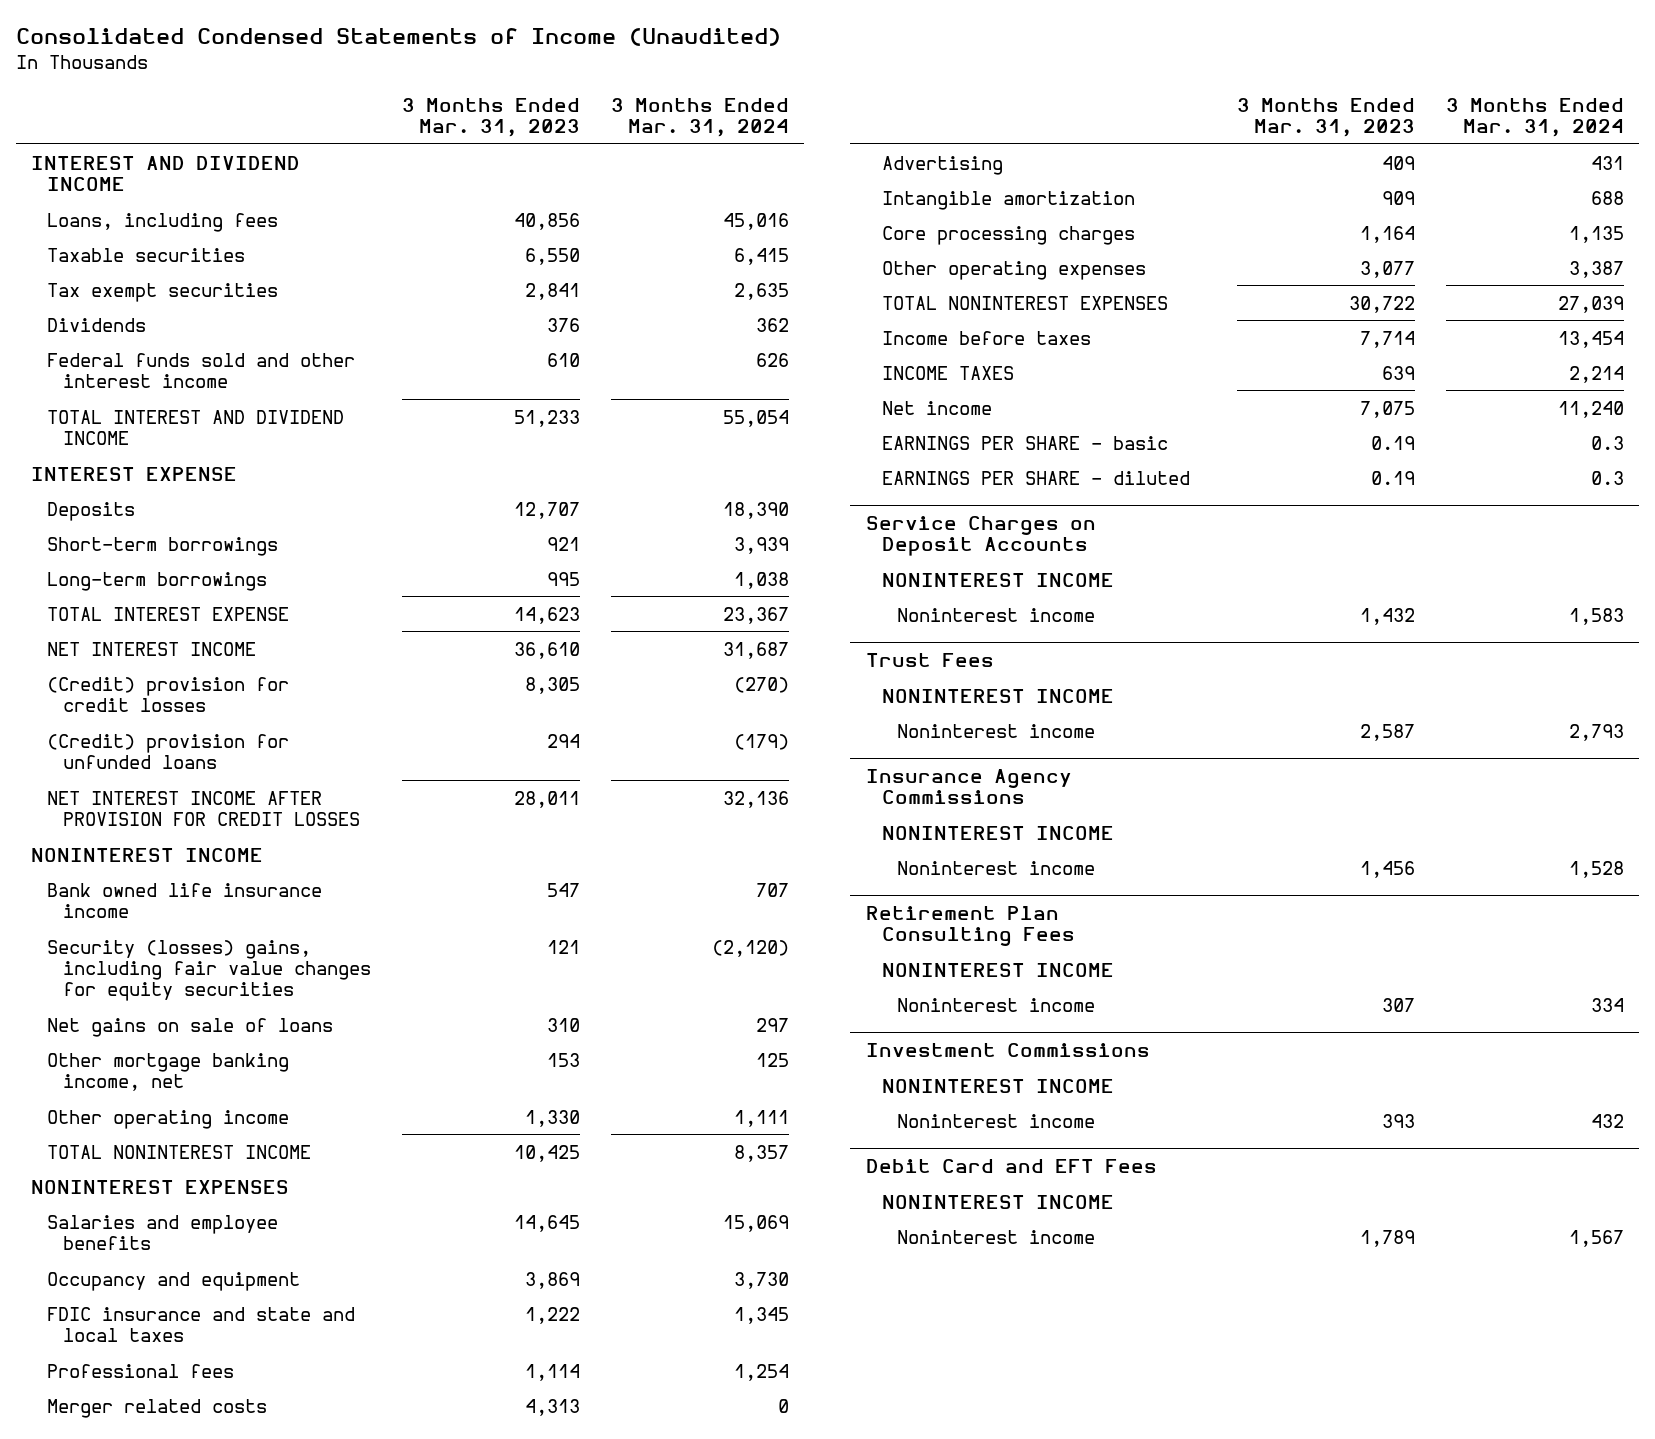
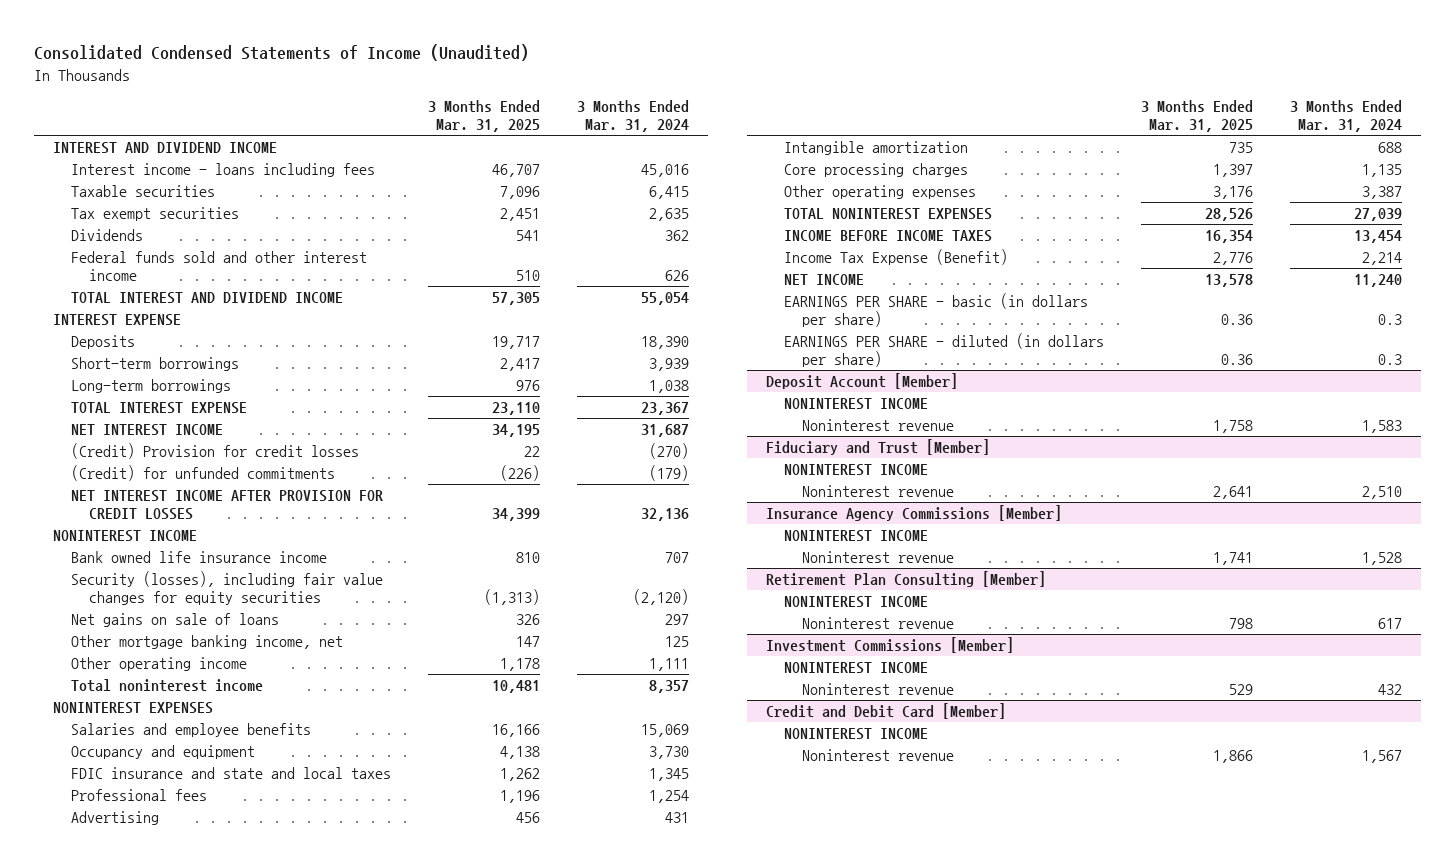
- | 3 Months Ended Mar. 31, 2023 | 3 Months Ended Mar. 31, 2024
+ | 3 Months Ended Mar. 31, 2025 | 3 Months Ended Mar. 31, 2024
- Loans, including fees | 40,856 | 45,016
+ Interest income - loans including fees | 46,707 | 45,016
- (Credit) provision for credit losses | 8,305 | (270)
- (Credit) provision for unfunded loans | 294 | (179)
+ (Credit) Provision for credit losses | 22 | (270)
+ (Credit) for unfunded commitments | (226) | (179)
- Security (losses) gains, including fair value changes for equity securities | 121 | (2,120)
+ Security (losses), including fair value changes for equity securities | (1,313) | (2,120)
- TOTAL NONINTEREST INCOME | 10,425 | 8,357
+ Total noninterest income | 10,481 | 8,357
- Merger related costs | 4,313 | 0
- Income before taxes | 7,714 | 13,454
- INCOME TAXES | 639 | 2,214
- Net income | 7,075 | 11,240
- EARNINGS PER SHARE - basic | 0.19 | 0.3
- EARNINGS PER SHARE - diluted | 0.19 | 0.3
- Service Charges on Deposit Accounts
+ INCOME BEFORE INCOME TAXES | 16,354 | 13,454
+ Income Tax Expense (Benefit) | 2,776 | 2,214
+ NET INCOME | 13,578 | 11,240
+ EARNINGS PER SHARE - basic (in dollars per share) | 0.36 | 0.3
+ EARNINGS PER SHARE - diluted (in dollars per share) | 0.36 | 0.3
+ Deposit Account [Member]
- Noninterest income | 1,432 | 1,583
- Trust Fees
+ Noninterest revenue | 1,758 | 1,583
+ Fiduciary and Trust [Member]
- Noninterest income | 2,587 | 2,793
- Insurance Agency Commissions
+ Noninterest revenue | 2,641 | 2,510
+ Insurance Agency Commissions [Member]
- Noninterest income | 1,456 | 1,528
- Retirement Plan Consulting Fees
+ Noninterest revenue | 1,741 | 1,528
+ Retirement Plan Consulting [Member]
- Noninterest income | 307 | 334
- Investment Commissions
+ Noninterest revenue | 798 | 617
+ Investment Commissions [Member]
- Noninterest income | 393 | 432
- Debit Card and EFT Fees
+ Noninterest revenue | 529 | 432
+ Credit and Debit Card [Member]
- Noninterest income | 1,789 | 1,567
+ Noninterest revenue | 1,866 | 1,567

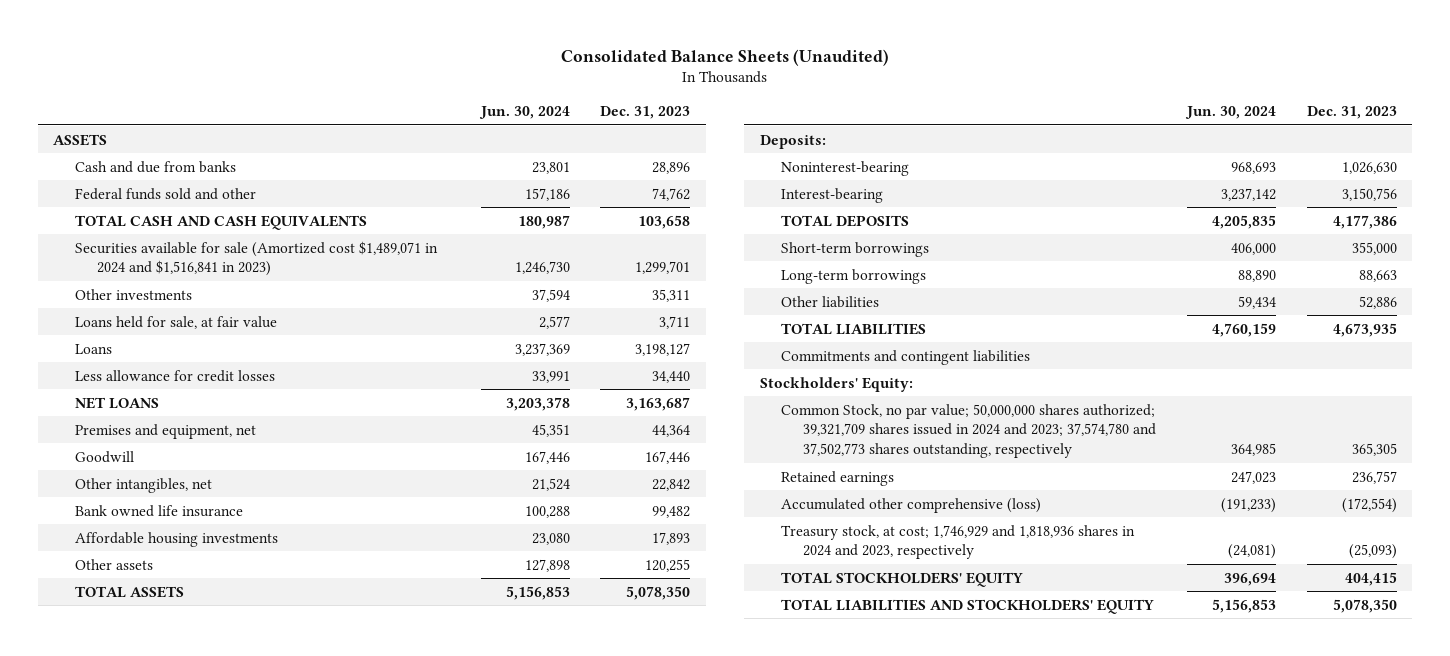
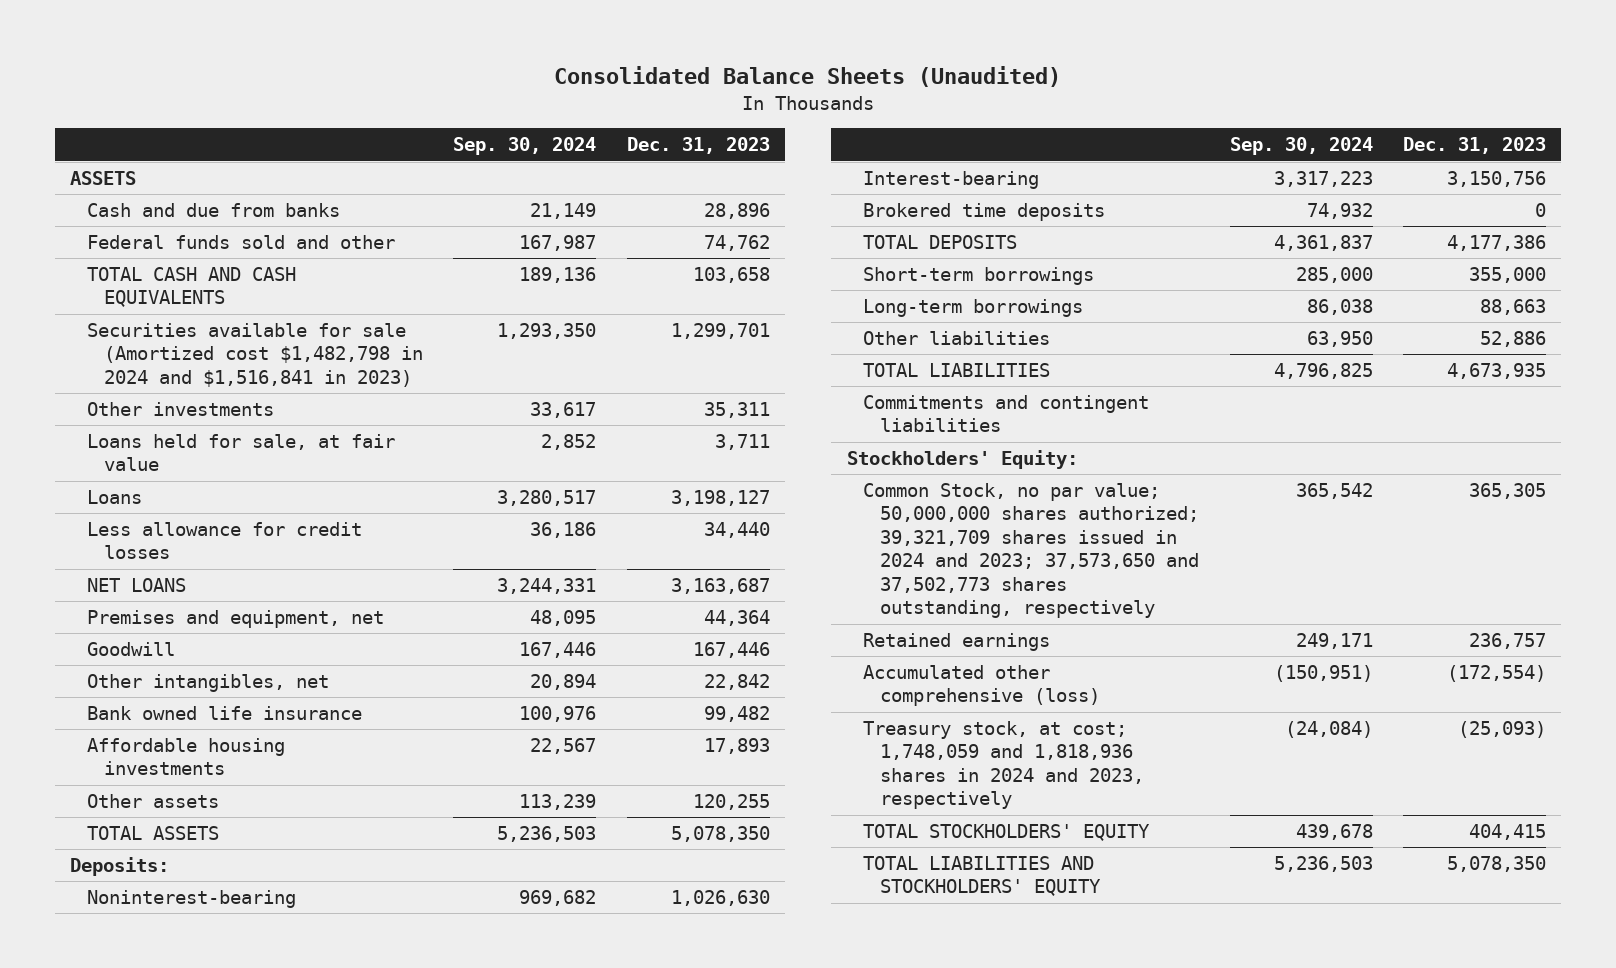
- | Jun. 30, 2024 | Dec. 31, 2023
+ | Sep. 30, 2024 | Dec. 31, 2023
- Securities available for sale (Amortized cost $1,489,071 in 2024 and $1,516,841 in 2023) | 1,246,730 | 1,299,701
+ Securities available for sale (Amortized cost $1,482,798 in 2024 and $1,516,841 in 2023) | 1,293,350 | 1,299,701
+ Brokered time deposits | 74,932 | 0
- Common Stock, no par value; 50,000,000 shares authorized; 39,321,709 shares issued in 2024 and 2023; 37,574,780 and 37,502,773 shares outstanding, respectively | 364,985 | 365,305
+ Common Stock, no par value; 50,000,000 shares authorized; 39,321,709 shares issued in 2024 and 2023; 37,573,650 and 37,502,773 shares outstanding, respectively | 365,542 | 365,305
- Treasury stock, at cost; 1,746,929 and 1,818,936 shares in 2024 and 2023, respectively | (24,081) | (25,093)
+ Treasury stock, at cost; 1,748,059 and 1,818,936 shares in 2024 and 2023, respectively | (24,084) | (25,093)

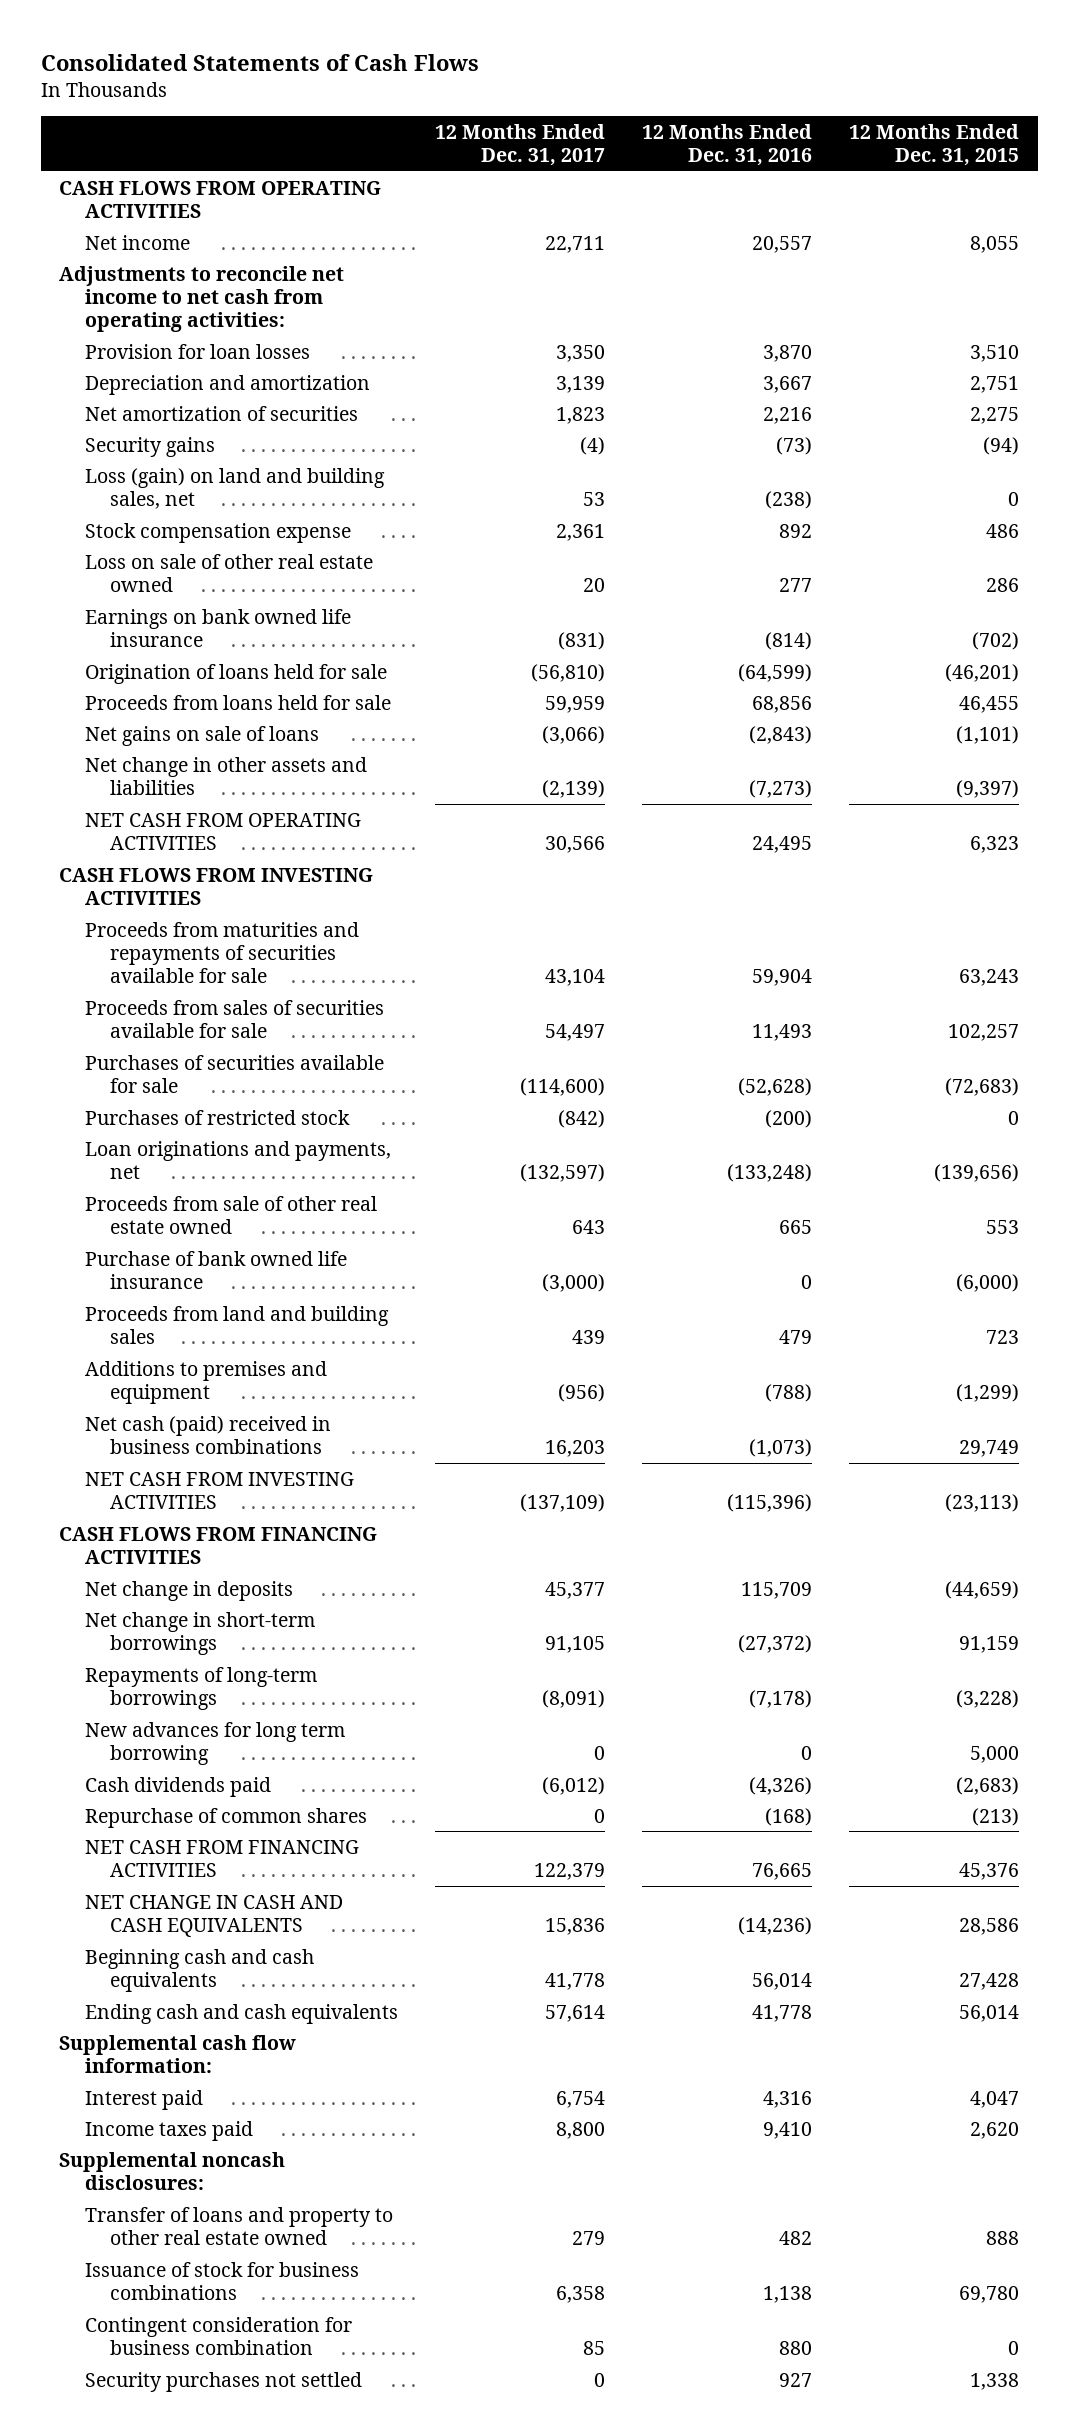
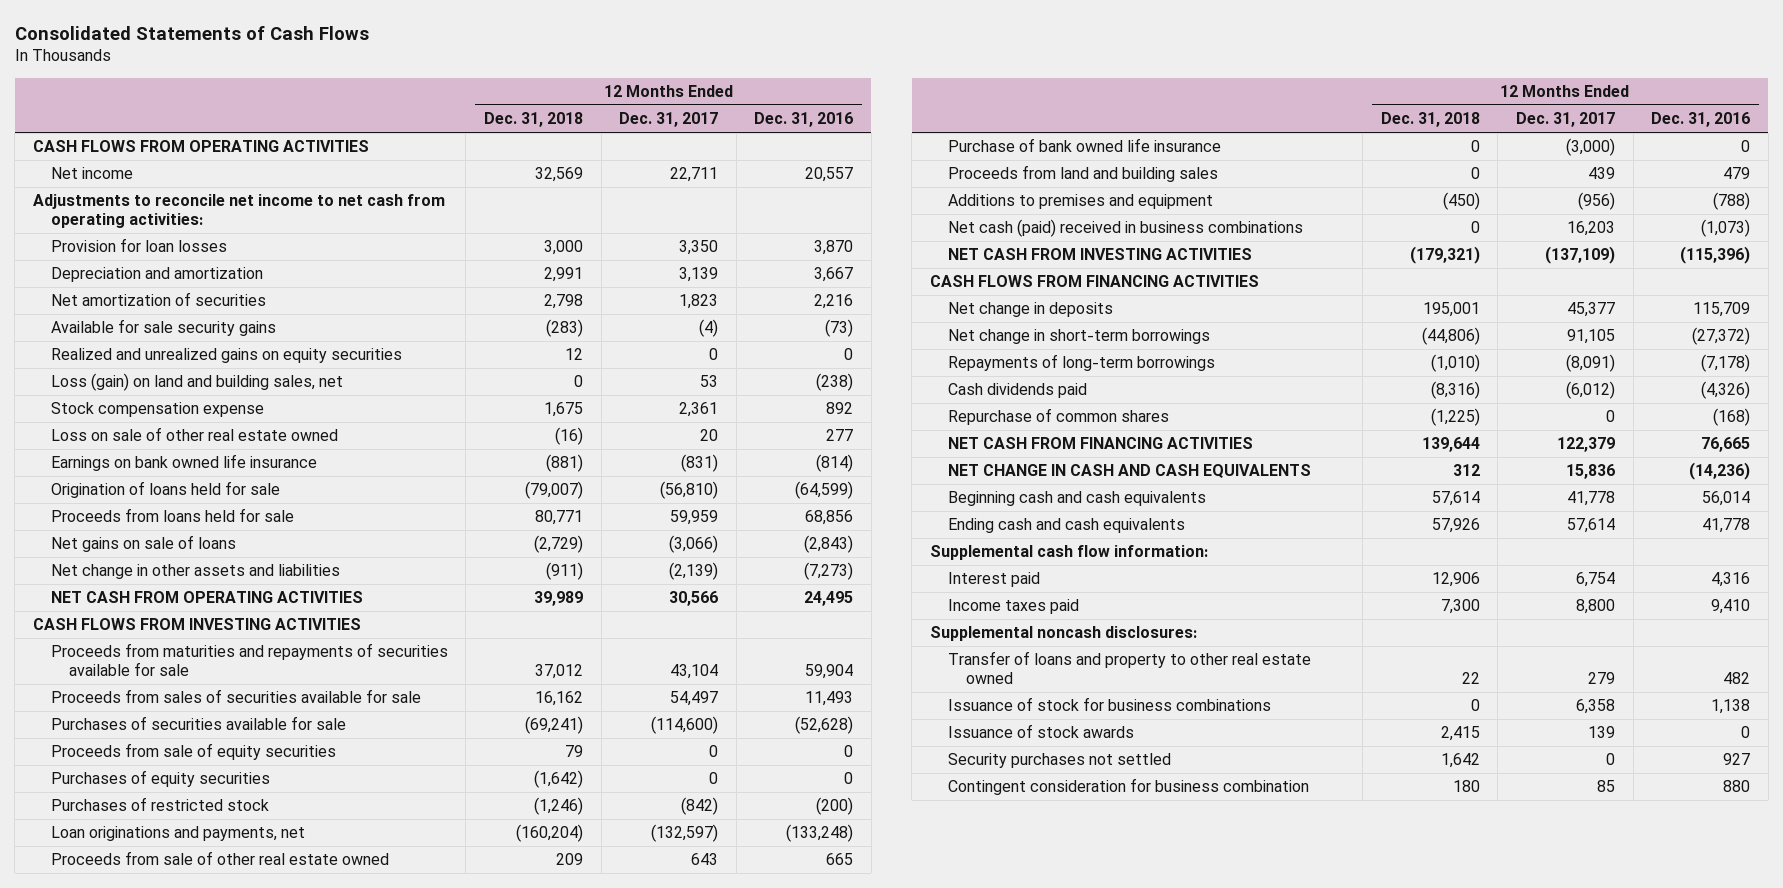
- | 12 Months Ended Dec. 31, 2017 | 12 Months Ended Dec. 31, 2016 | 12 Months Ended Dec. 31, 2015
+ | 12 Months Ended Dec. 31, 2018 | 12 Months Ended Dec. 31, 2017 | 12 Months Ended Dec. 31, 2016
- Security gains | (4) | (73) | (94)
+ Available for sale security gains | (283) | (4) | (73)
+ Realized and unrealized gains on equity securities | 12 | 0 | 0
+ Proceeds from sale of equity securities | 79 | 0 | 0
+ Purchases of equity securities | (1,642) | 0 | 0
- New advances for long term borrowing | 0 | 0 | 5,000
+ Issuance of stock awards | 2,415 | 139 | 0
moved down: Contingent consideration for business combination | 180 | 85 | 880

